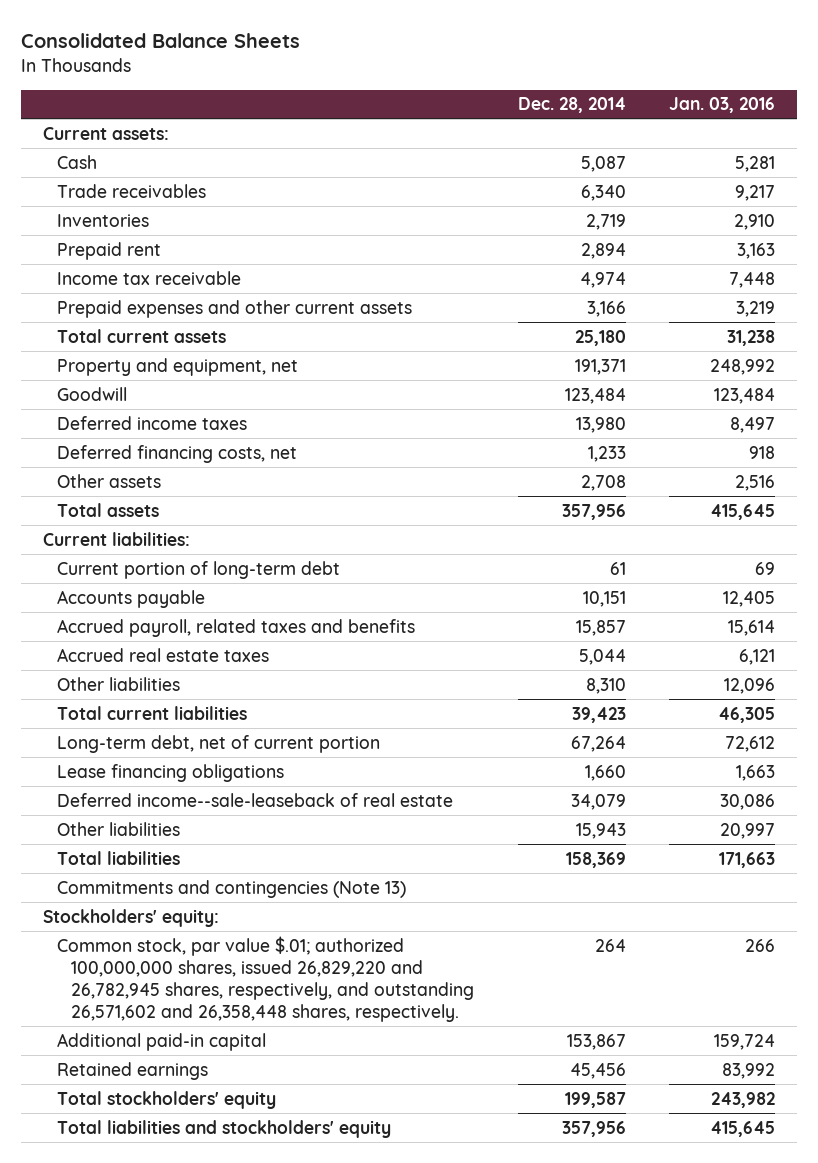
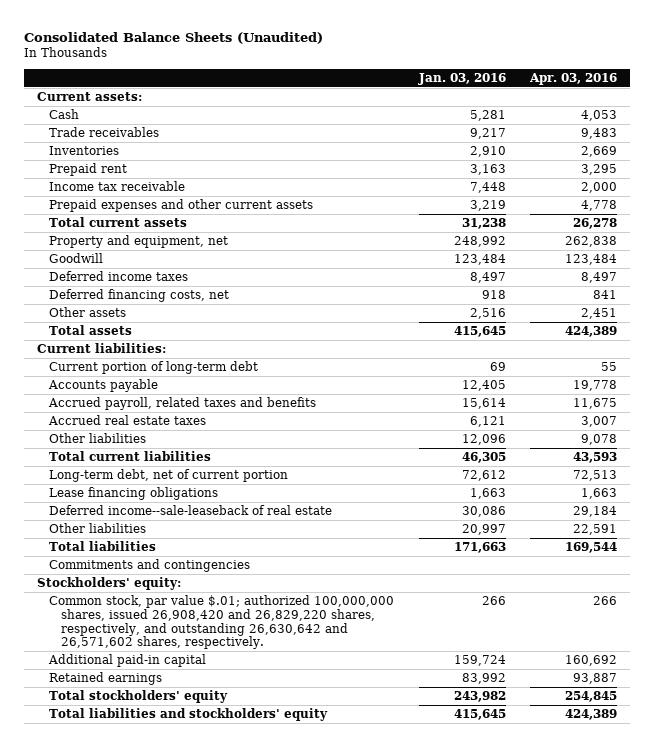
- Consolidated Balance Sheets
+ Consolidated Balance Sheets (Unaudited)
- | Dec. 28, 2014 | Jan. 03, 2016
+ | Jan. 03, 2016 | Apr. 03, 2016
- Commitments and contingencies (Note 13)
+ Commitments and contingencies
- Common stock, par value $.01; authorized 100,000,000 shares, issued 26,829,220 and 26,782,945 shares, respectively, and outstanding 26,571,602 and 26,358,448 shares, respectively. | 264 | 266
+ Common stock, par value $.01; authorized 100,000,000 shares, issued 26,908,420 and 26,829,220 shares, respectively, and outstanding 26,630,642 and 26,571,602 shares, respectively. | 266 | 266

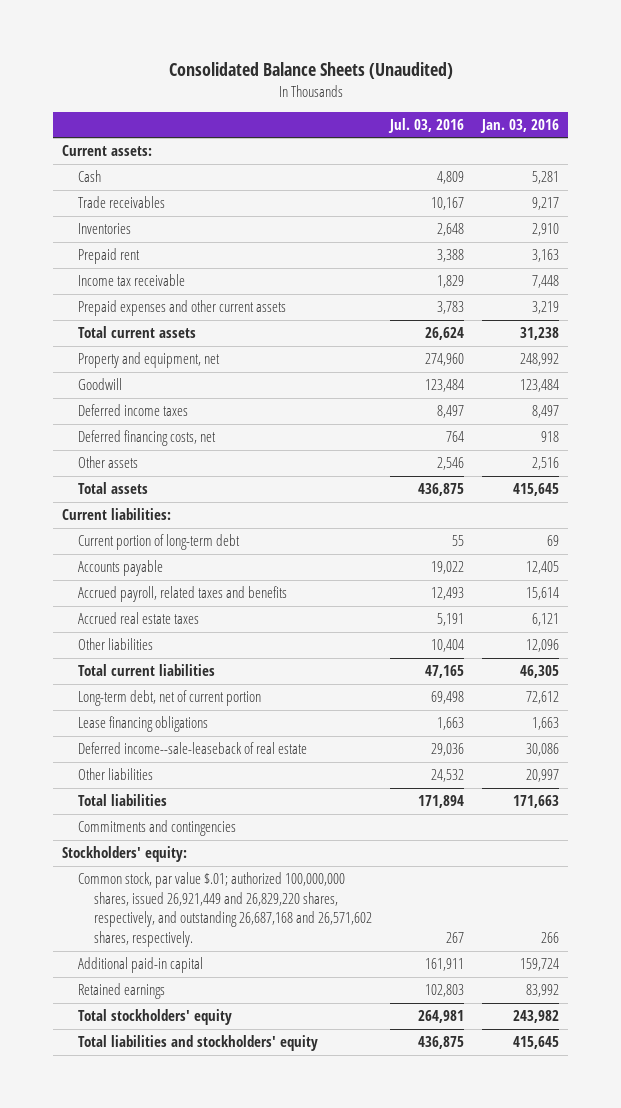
- | Jan. 03, 2016 | Apr. 03, 2016
+ | Jul. 03, 2016 | Jan. 03, 2016
- Common stock, par value $.01; authorized 100,000,000 shares, issued 26,908,420 and 26,829,220 shares, respectively, and outstanding 26,630,642 and 26,571,602 shares, respectively. | 266 | 266
+ Common stock, par value $.01; authorized 100,000,000 shares, issued 26,921,449 and 26,829,220 shares, respectively, and outstanding 26,687,168 and 26,571,602 shares, respectively. | 267 | 266

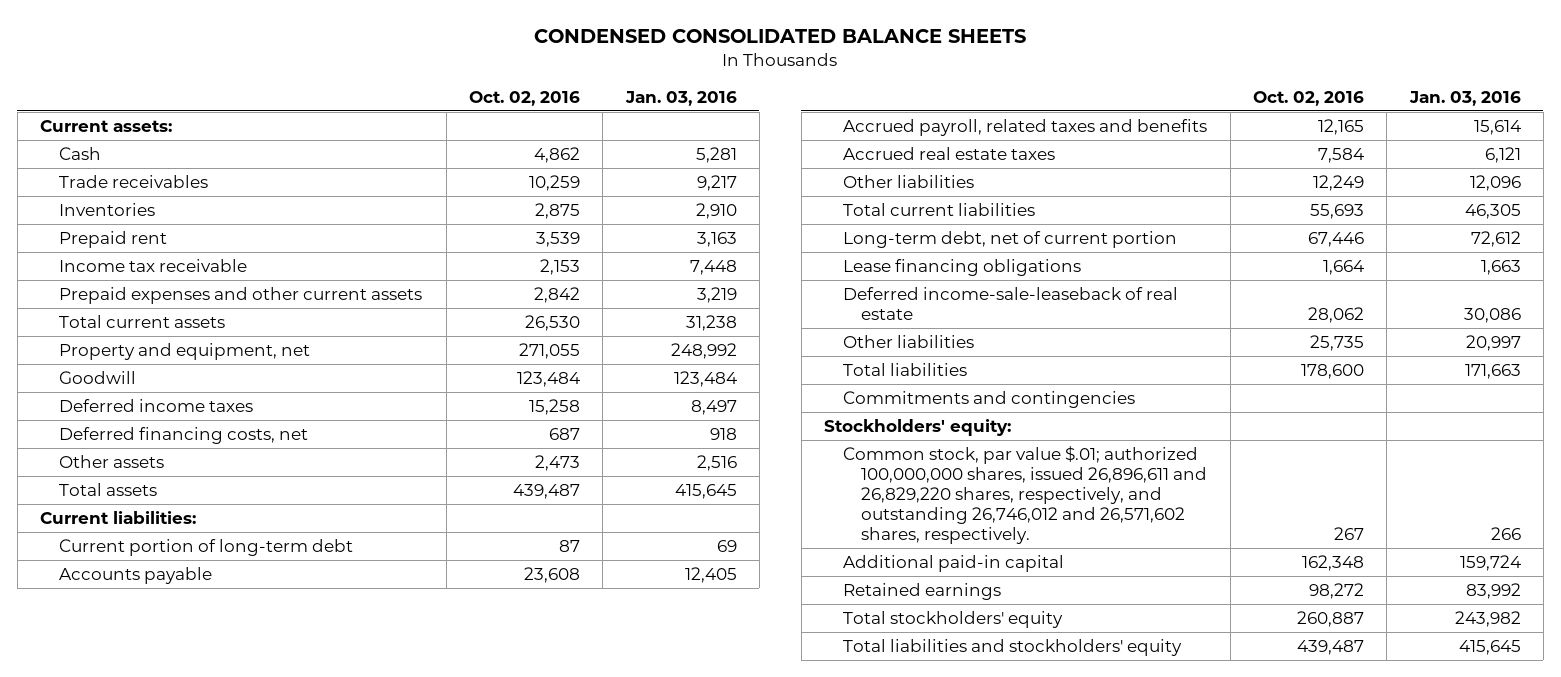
- Consolidated Balance Sheets (Unaudited)
+ CONDENSED CONSOLIDATED BALANCE SHEETS
- | Jul. 03, 2016 | Jan. 03, 2016
+ | Oct. 02, 2016 | Jan. 03, 2016
- Deferred income--sale-leaseback of real estate | 29,036 | 30,086
+ Deferred income-sale-leaseback of real estate | 28,062 | 30,086
- Common stock, par value $.01; authorized 100,000,000 shares, issued 26,921,449 and 26,829,220 shares, respectively, and outstanding 26,687,168 and 26,571,602 shares, respectively. | 267 | 266
+ Common stock, par value $.01; authorized 100,000,000 shares, issued 26,896,611 and 26,829,220 shares, respectively, and outstanding 26,746,012 and 26,571,602 shares, respectively. | 267 | 266

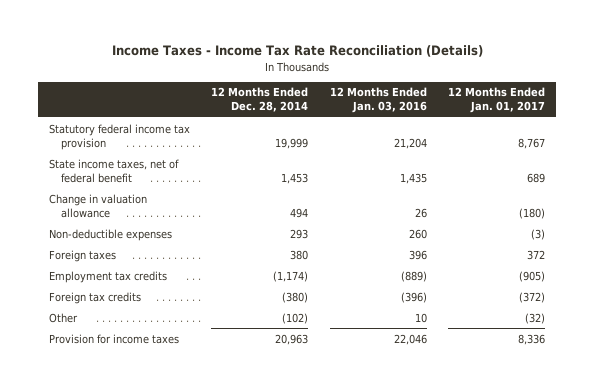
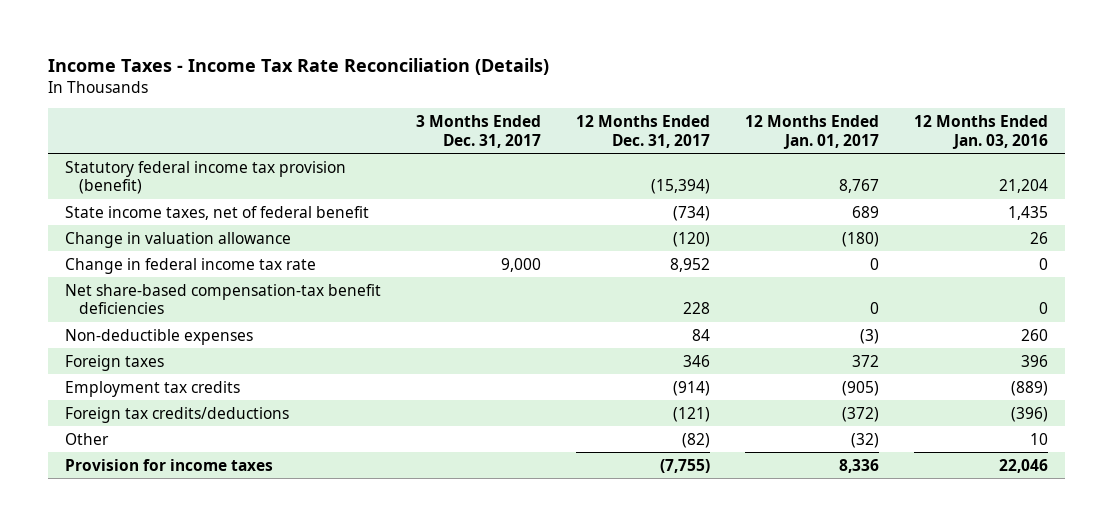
- | 12 Months Ended Dec. 28, 2014 | 12 Months Ended Jan. 03, 2016 | 12 Months Ended Jan. 01, 2017
+ | 3 Months Ended Dec. 31, 2017 | 12 Months Ended Dec. 31, 2017 | 12 Months Ended Jan. 01, 2017 | 12 Months Ended Jan. 03, 2016
- Statutory federal income tax provision | 19,999 | 21,204 | 8,767
+ Statutory federal income tax provision (benefit) | | (15,394) | 8,767 | 21,204
+ Change in federal income tax rate | 9,000 | 8,952 | 0 | 0
+ Net share-based compensation-tax benefit deficiencies | | 228 | 0 | 0
- Foreign tax credits | (380) | (396) | (372)
+ Foreign tax credits/deductions | | (121) | (372) | (396)

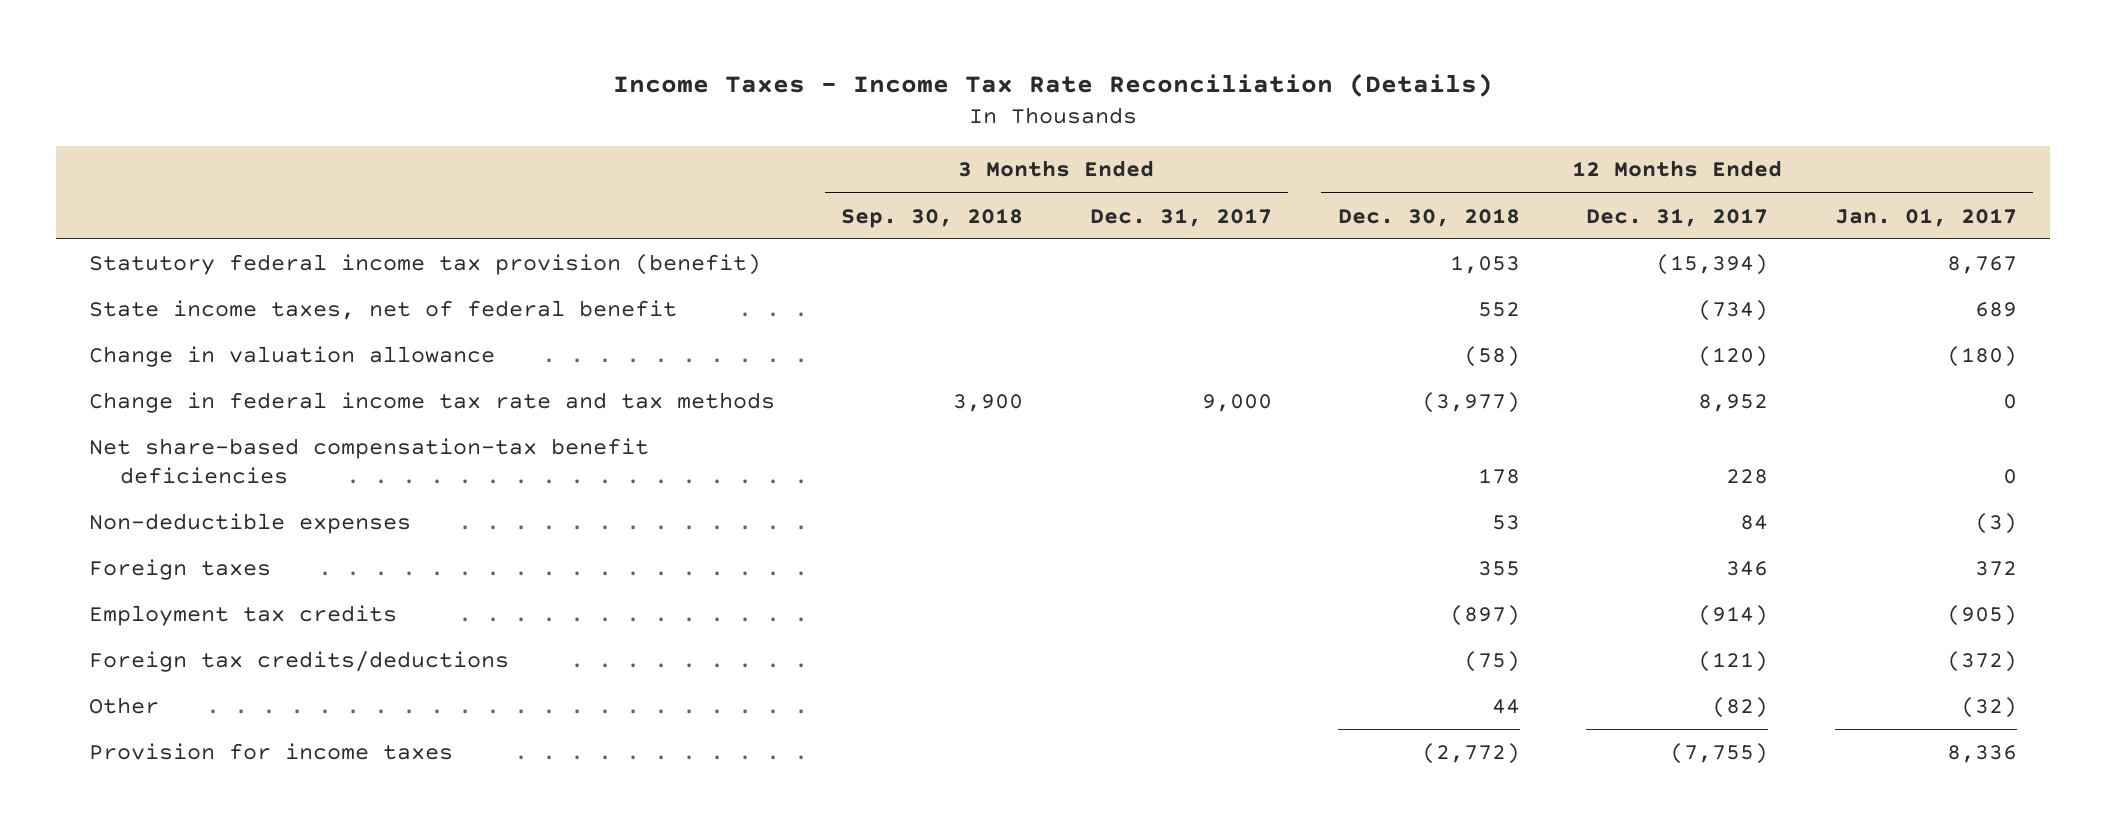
- | 3 Months Ended Dec. 31, 2017 | 12 Months Ended Dec. 31, 2017 | 12 Months Ended Jan. 01, 2017 | 12 Months Ended Jan. 03, 2016
+ | 3 Months Ended Sep. 30, 2018 | 3 Months Ended Dec. 31, 2017 | 12 Months Ended Dec. 30, 2018 | 12 Months Ended Dec. 31, 2017 | 12 Months Ended Jan. 01, 2017
- Change in federal income tax rate | 9,000 | 8,952 | 0 | 0
+ Change in federal income tax rate and tax methods | 3,900 | 9,000 | (3,977) | 8,952 | 0

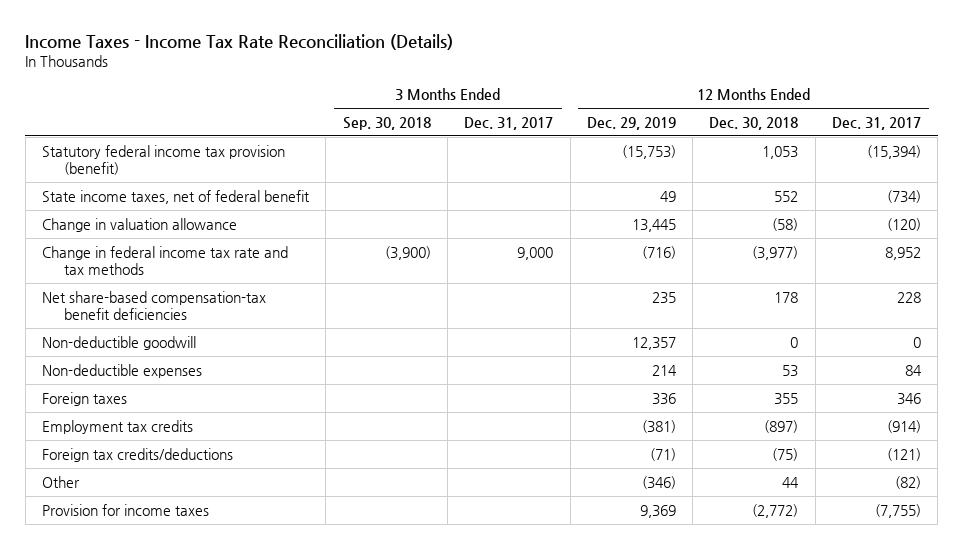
- | 3 Months Ended Sep. 30, 2018 | 3 Months Ended Dec. 31, 2017 | 12 Months Ended Dec. 30, 2018 | 12 Months Ended Dec. 31, 2017 | 12 Months Ended Jan. 01, 2017
+ | 3 Months Ended Sep. 30, 2018 | 3 Months Ended Dec. 31, 2017 | 12 Months Ended Dec. 29, 2019 | 12 Months Ended Dec. 30, 2018 | 12 Months Ended Dec. 31, 2017
- Change in federal income tax rate and tax methods | 3,900 | 9,000 | (3,977) | 8,952 | 0
+ Change in federal income tax rate and tax methods | (3,900) | 9,000 | (716) | (3,977) | 8,952
+ Non-deductible goodwill | | | 12,357 | 0 | 0

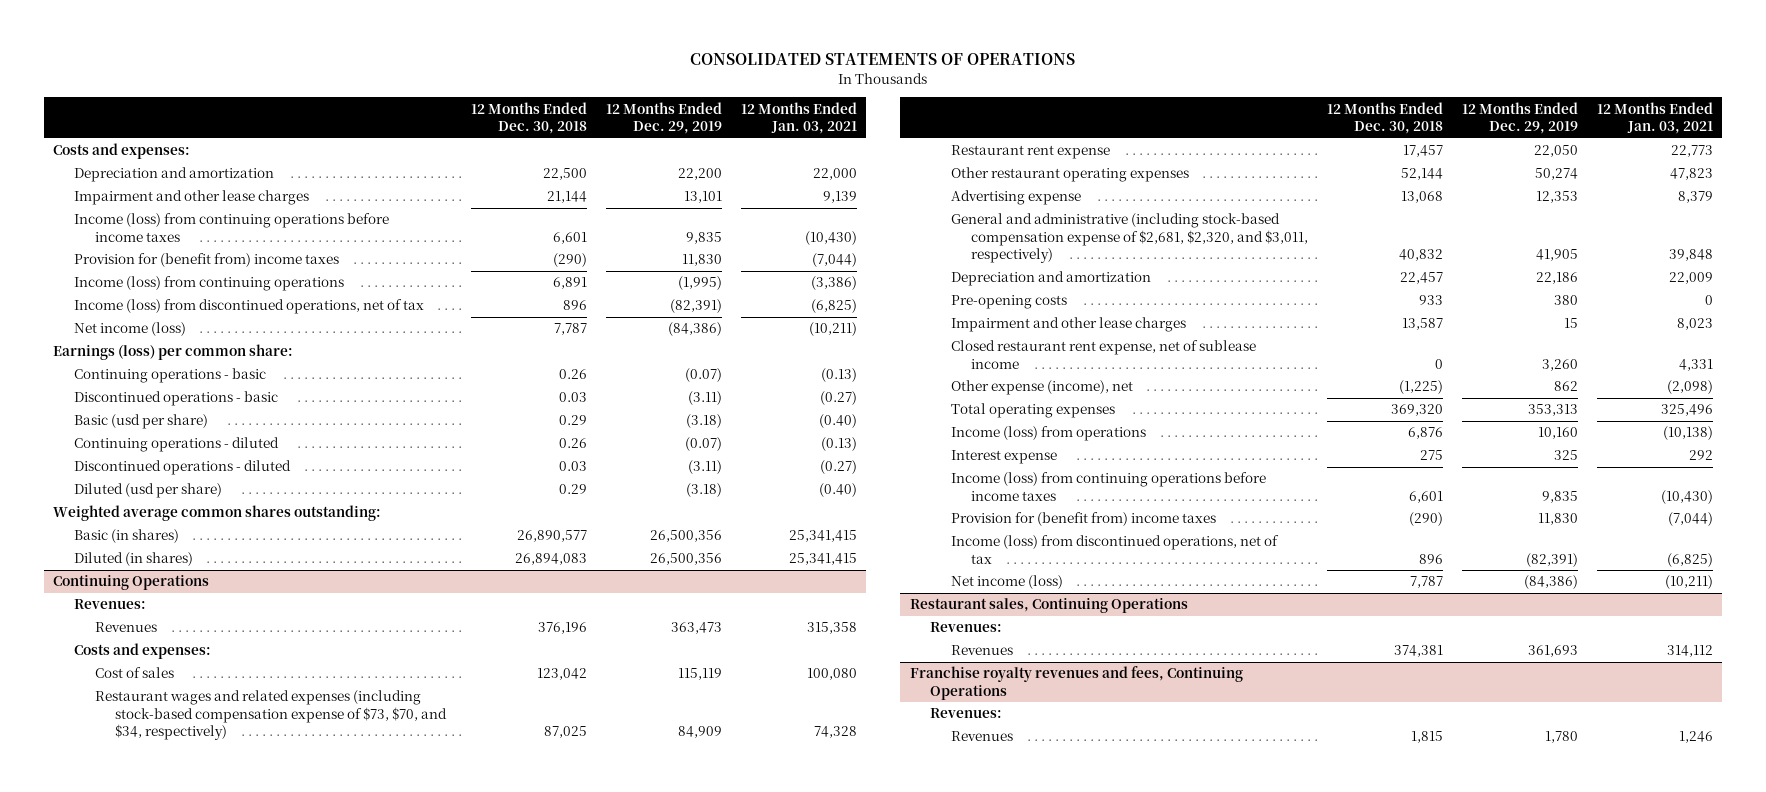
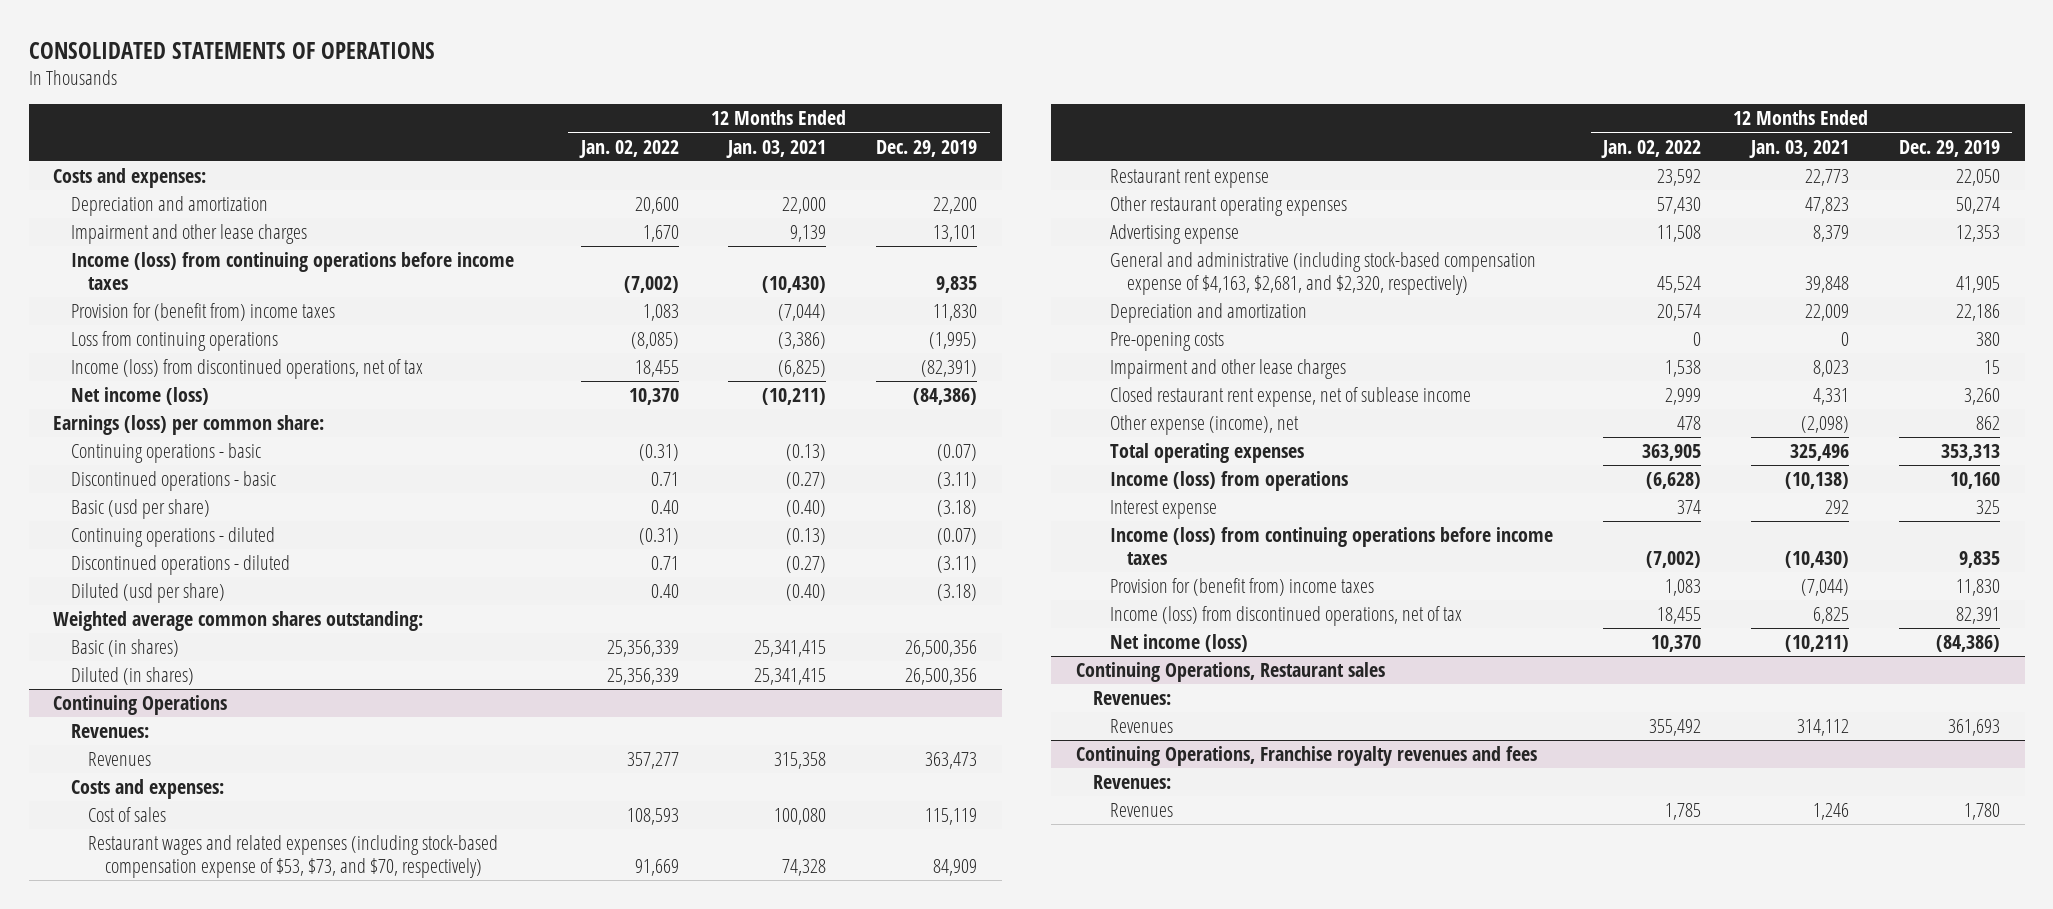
- | 12 Months Ended Dec. 30, 2018 | 12 Months Ended Dec. 29, 2019 | 12 Months Ended Jan. 03, 2021
+ | 12 Months Ended Jan. 02, 2022 | 12 Months Ended Jan. 03, 2021 | 12 Months Ended Dec. 29, 2019
- Income (loss) from continuing operations | 6,891 | (1,995) | (3,386)
+ Loss from continuing operations | (8,085) | (3,386) | (1,995)
@ Continuing Operations
- Restaurant wages and related expenses (including stock-based compensation expense of $73, $70, and $34, respectively) | 87,025 | 84,909 | 74,328
+ Restaurant wages and related expenses (including stock-based compensation expense of $53, $73, and $70, respectively) | 91,669 | 74,328 | 84,909
- General and administrative (including stock-based compensation expense of $2,681, $2,320, and $3,011, respectively) | 40,832 | 41,905 | 39,848
+ General and administrative (including stock-based compensation expense of $4,163, $2,681, and $2,320, respectively) | 45,524 | 39,848 | 41,905
- Income (loss) from discontinued operations, net of tax | 896 | (82,391) | (6,825)
+ Income (loss) from discontinued operations, net of tax | 18,455 | 6,825 | 82,391
- Restaurant sales, Continuing Operations
+ Continuing Operations, Restaurant sales
- Franchise royalty revenues and fees, Continuing Operations
+ Continuing Operations, Franchise royalty revenues and fees

